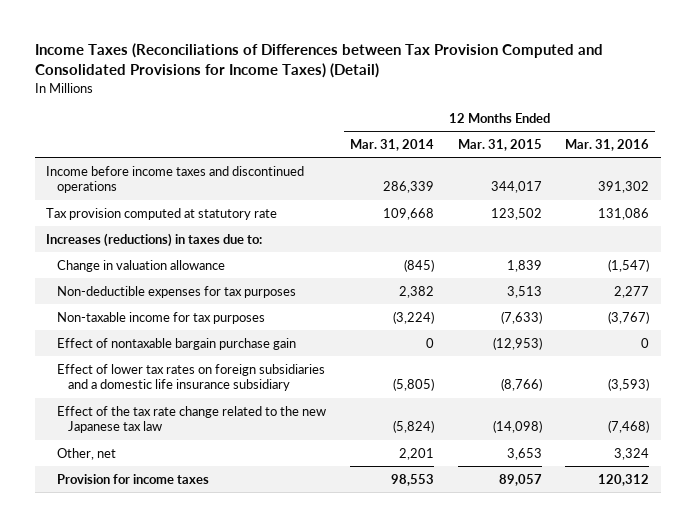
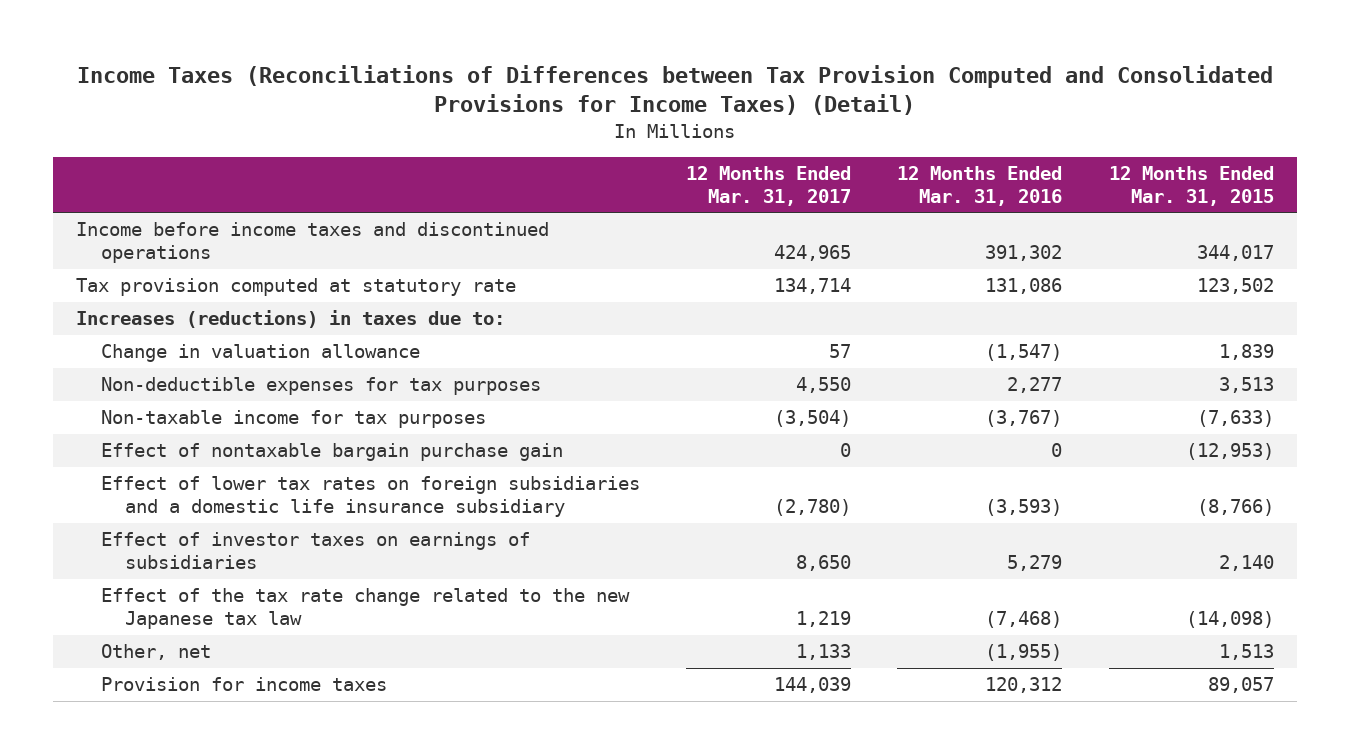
- | 12 Months Ended Mar. 31, 2014 | 12 Months Ended Mar. 31, 2015 | 12 Months Ended Mar. 31, 2016
+ | 12 Months Ended Mar. 31, 2017 | 12 Months Ended Mar. 31, 2016 | 12 Months Ended Mar. 31, 2015
+ Effect of investor taxes on earnings of subsidiaries | 8,650 | 5,279 | 2,140
- Other, net | 2,201 | 3,653 | 3,324
+ Other, net | 1,133 | (1,955) | 1,513

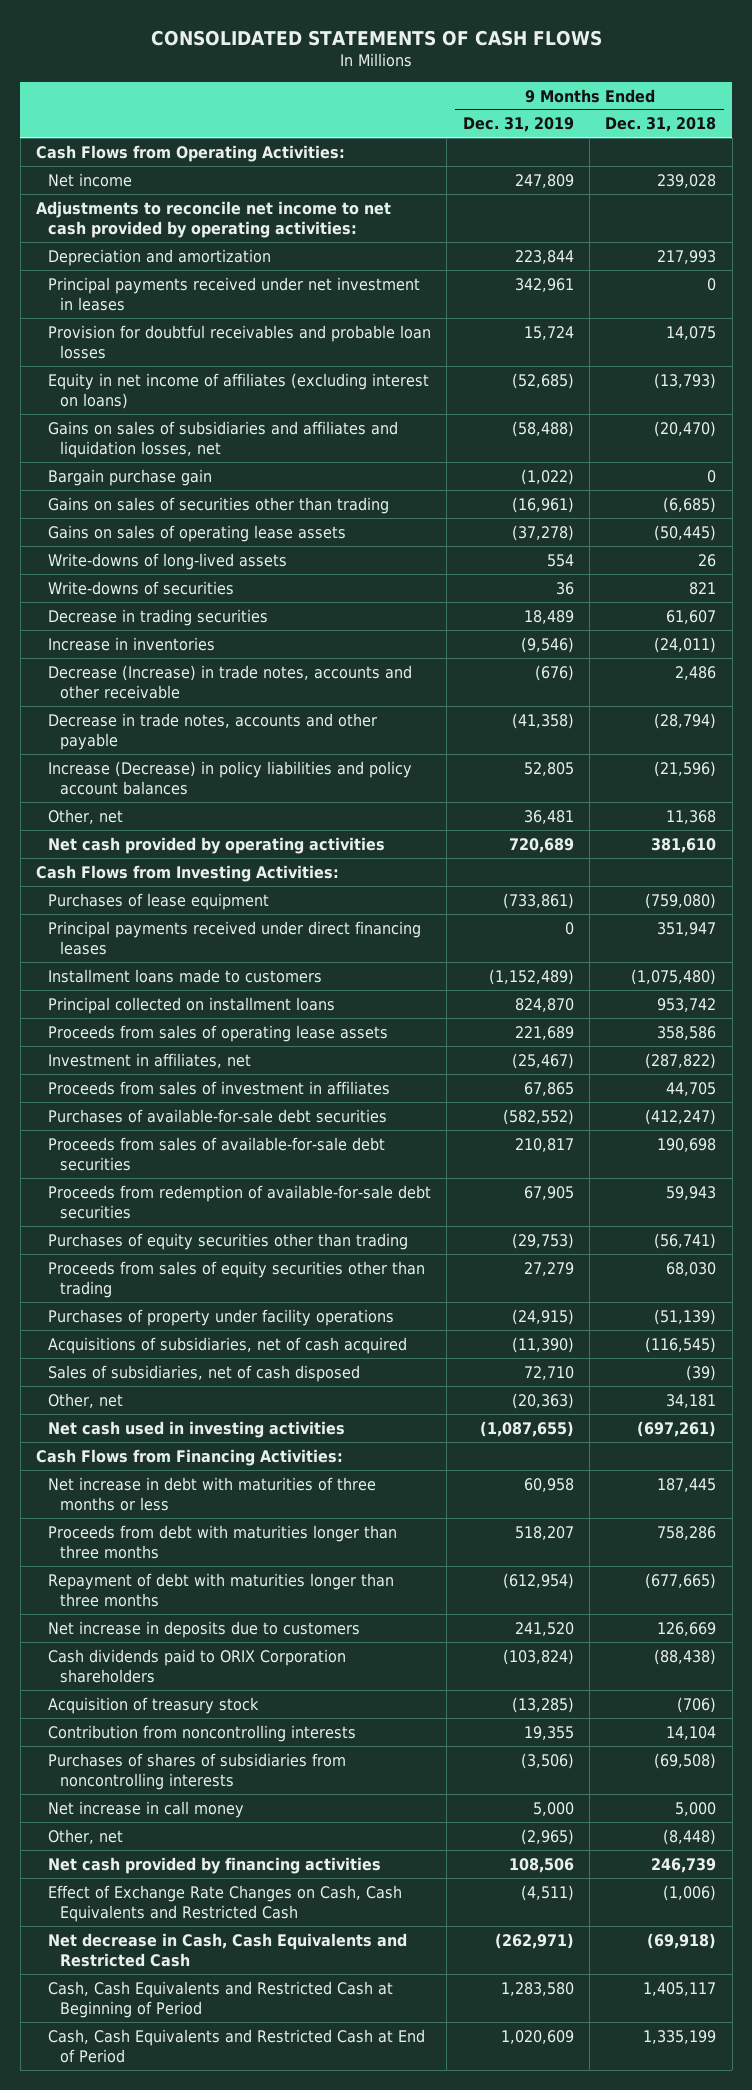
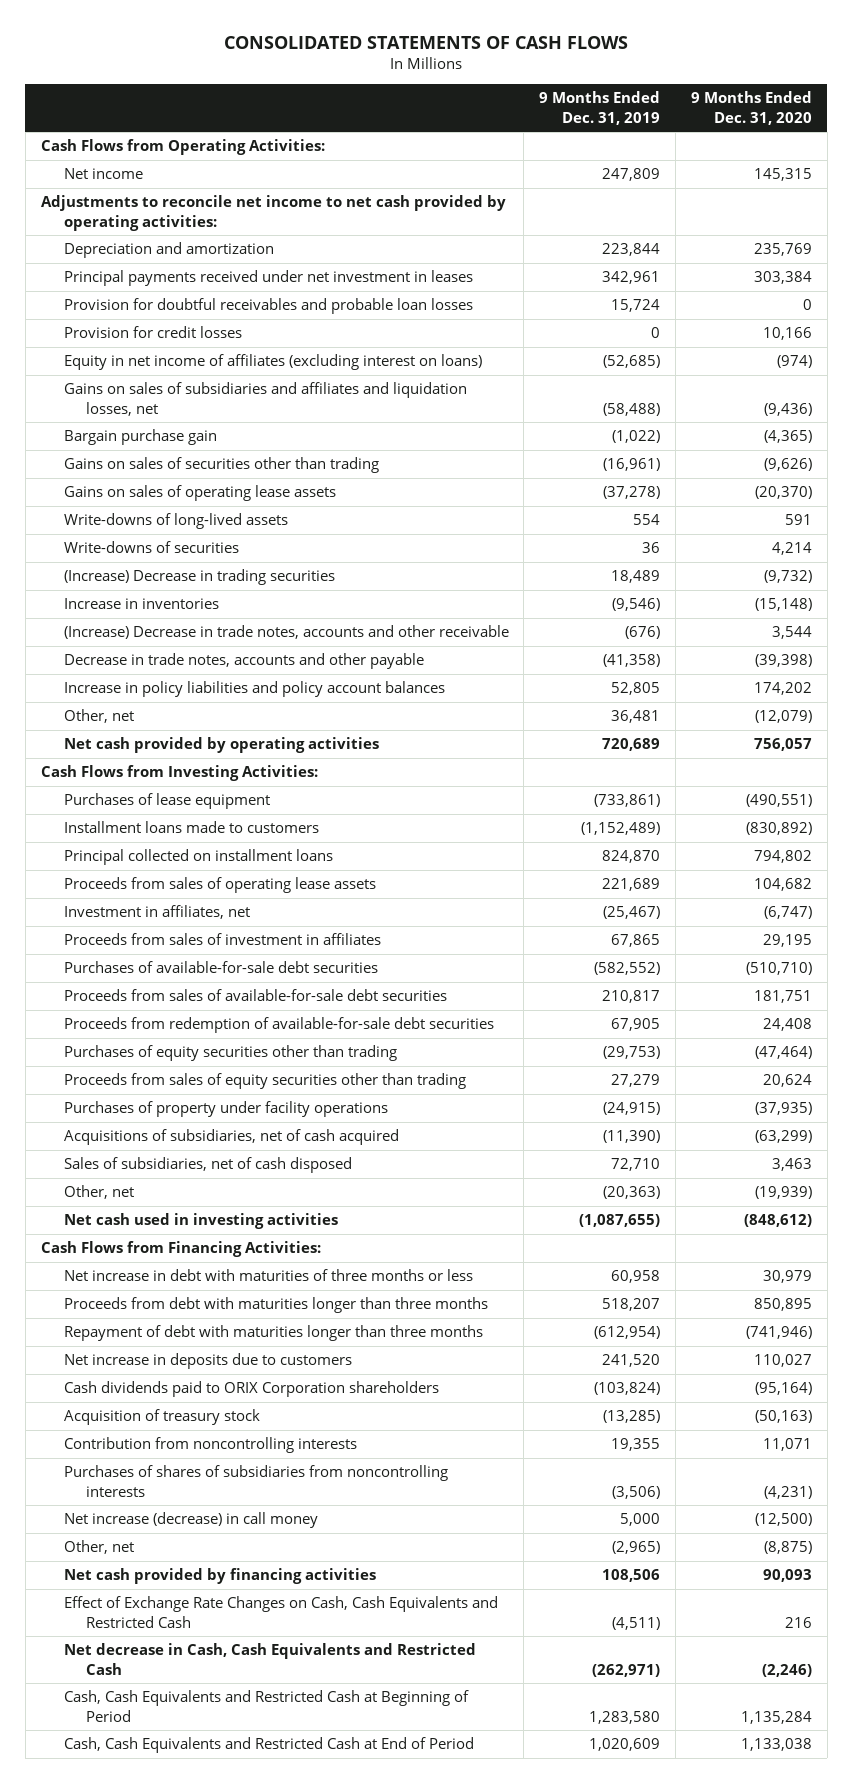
- | 9 Months Ended Dec. 31, 2019 | 9 Months Ended Dec. 31, 2018
+ | 9 Months Ended Dec. 31, 2019 | 9 Months Ended Dec. 31, 2020
+ Provision for credit losses | 0 | 10,166
- Decrease in trading securities | 18,489 | 61,607
+ (Increase) Decrease in trading securities | 18,489 | (9,732)
- Decrease (Increase) in trade notes, accounts and other receivable | (676) | 2,486
+ (Increase) Decrease in trade notes, accounts and other receivable | (676) | 3,544
- Increase (Decrease) in policy liabilities and policy account balances | 52,805 | (21,596)
+ Increase in policy liabilities and policy account balances | 52,805 | 174,202
- Principal payments received under direct financing leases | 0 | 351,947
- Net increase in call money | 5,000 | 5,000
+ Net increase (decrease) in call money | 5,000 | (12,500)

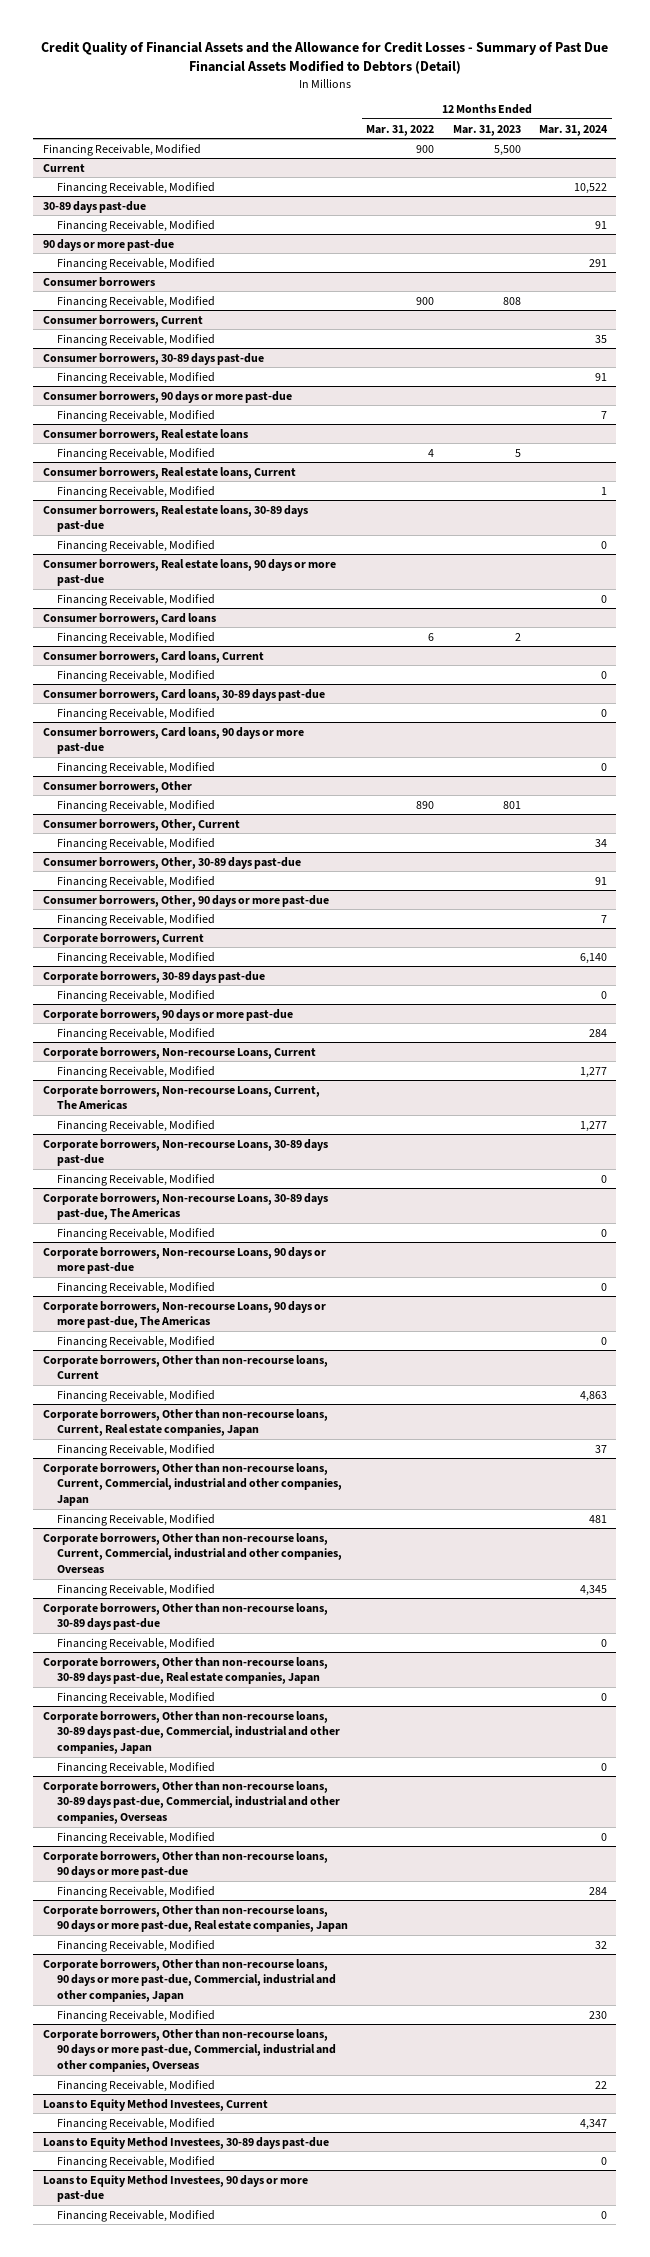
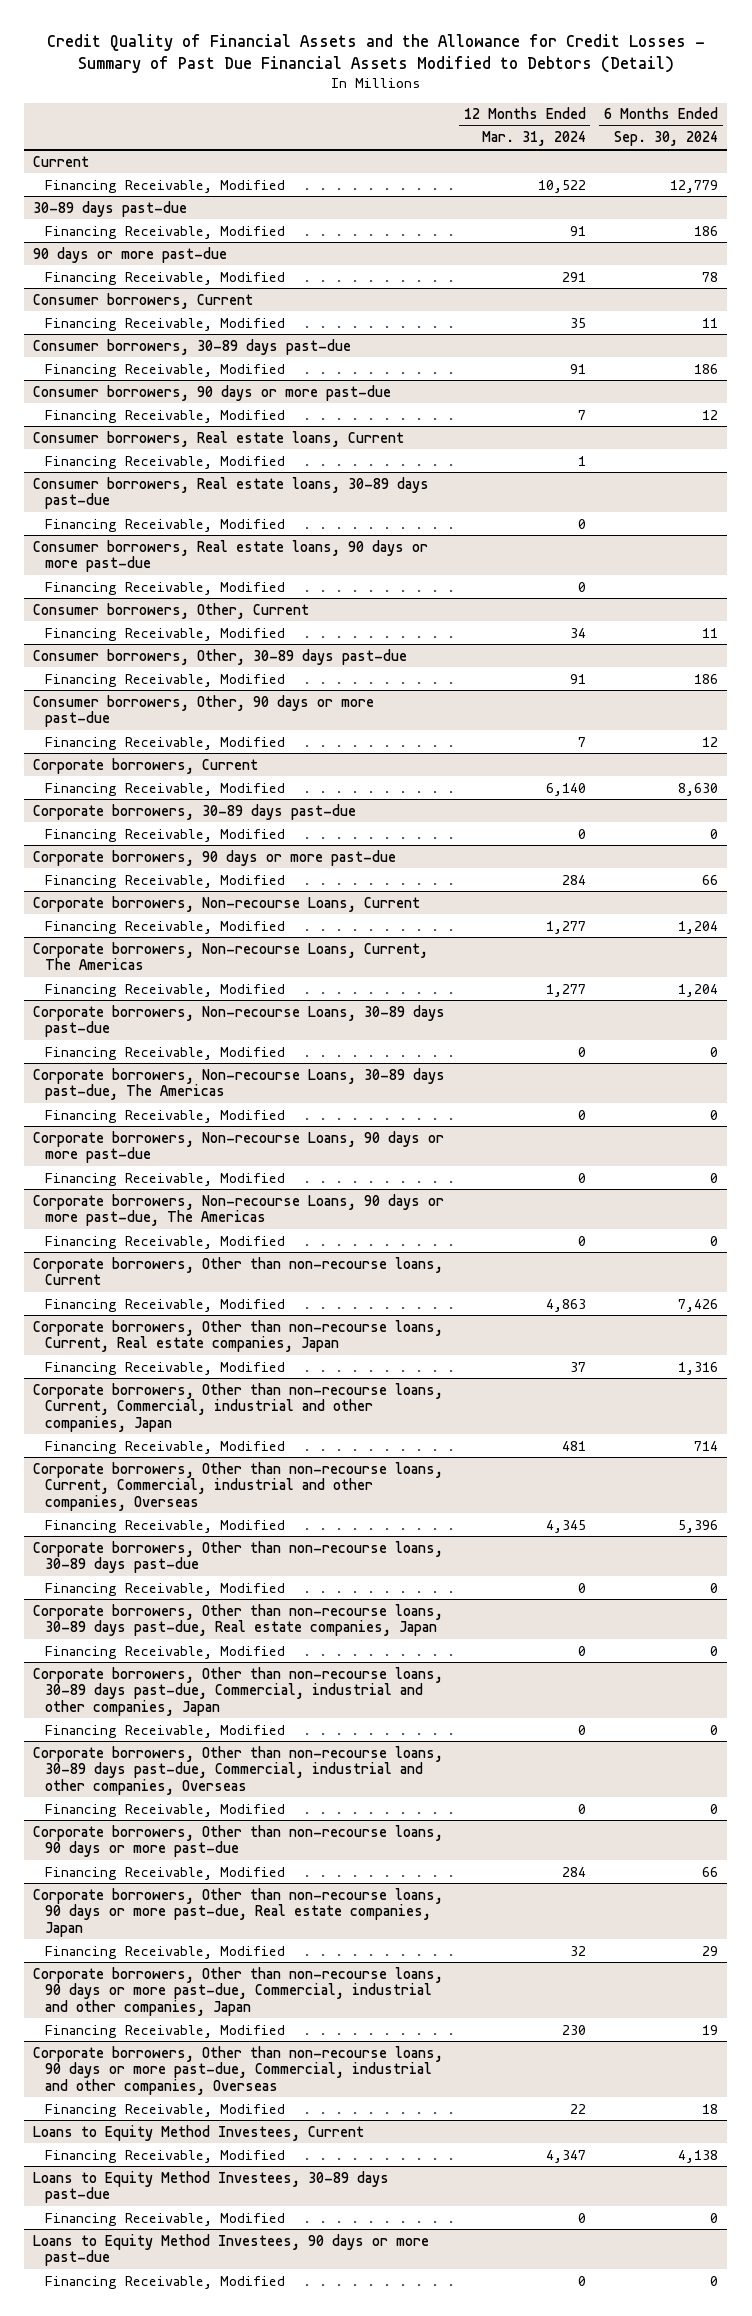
- | 12 Months Ended Mar. 31, 2022 | 12 Months Ended Mar. 31, 2023 | 12 Months Ended Mar. 31, 2024
+ | 12 Months Ended Mar. 31, 2024 | 6 Months Ended Sep. 30, 2024
- Financing Receivable, Modified | 900 | 5,500 |
- Consumer borrowers
- Financing Receivable, Modified | 900 | 808 |
- Consumer borrowers, Real estate loans
- Financing Receivable, Modified | 4 | 5 |
- Consumer borrowers, Card loans
- Financing Receivable, Modified | 6 | 2 |
- Consumer borrowers, Card loans, Current
- Financing Receivable, Modified | | | 0
- Consumer borrowers, Card loans, 30-89 days past-due
- Financing Receivable, Modified | | | 0
- Consumer borrowers, Card loans, 90 days or more past-due
- Financing Receivable, Modified | | | 0
- Consumer borrowers, Other
- Financing Receivable, Modified | 890 | 801 |

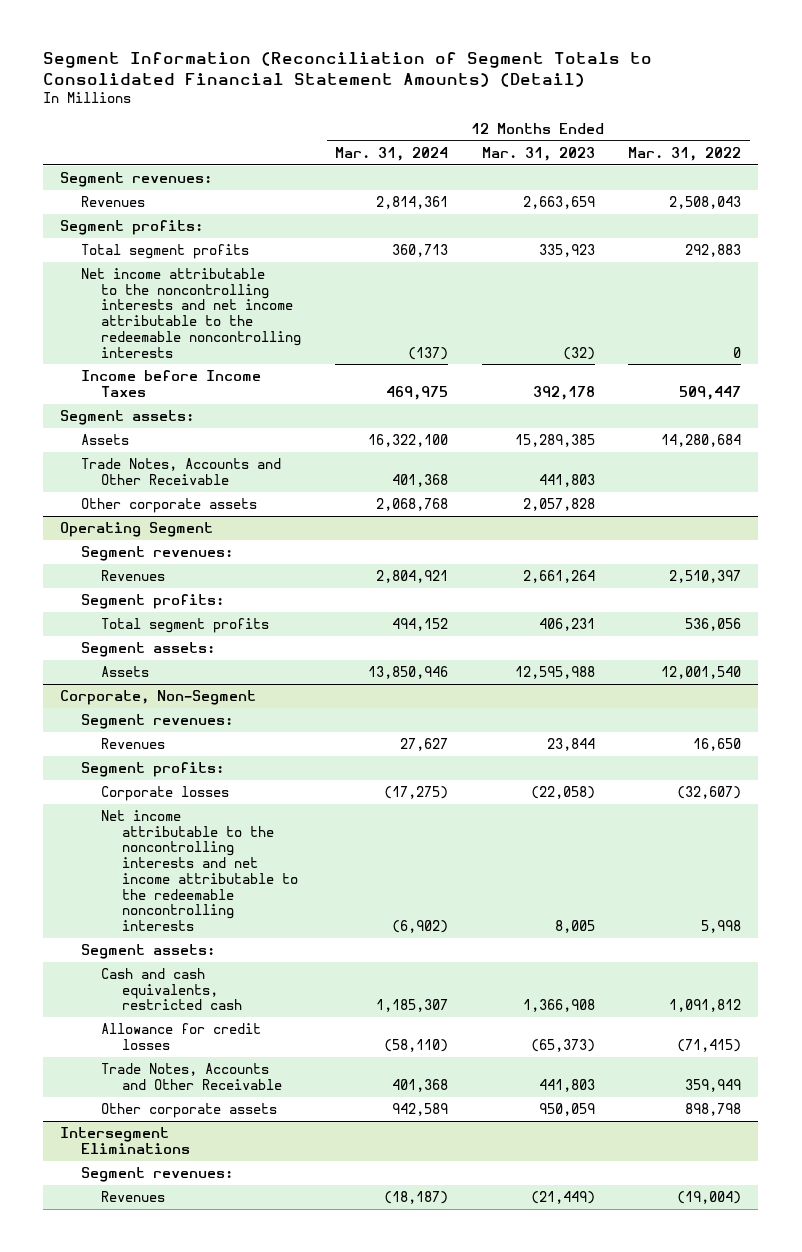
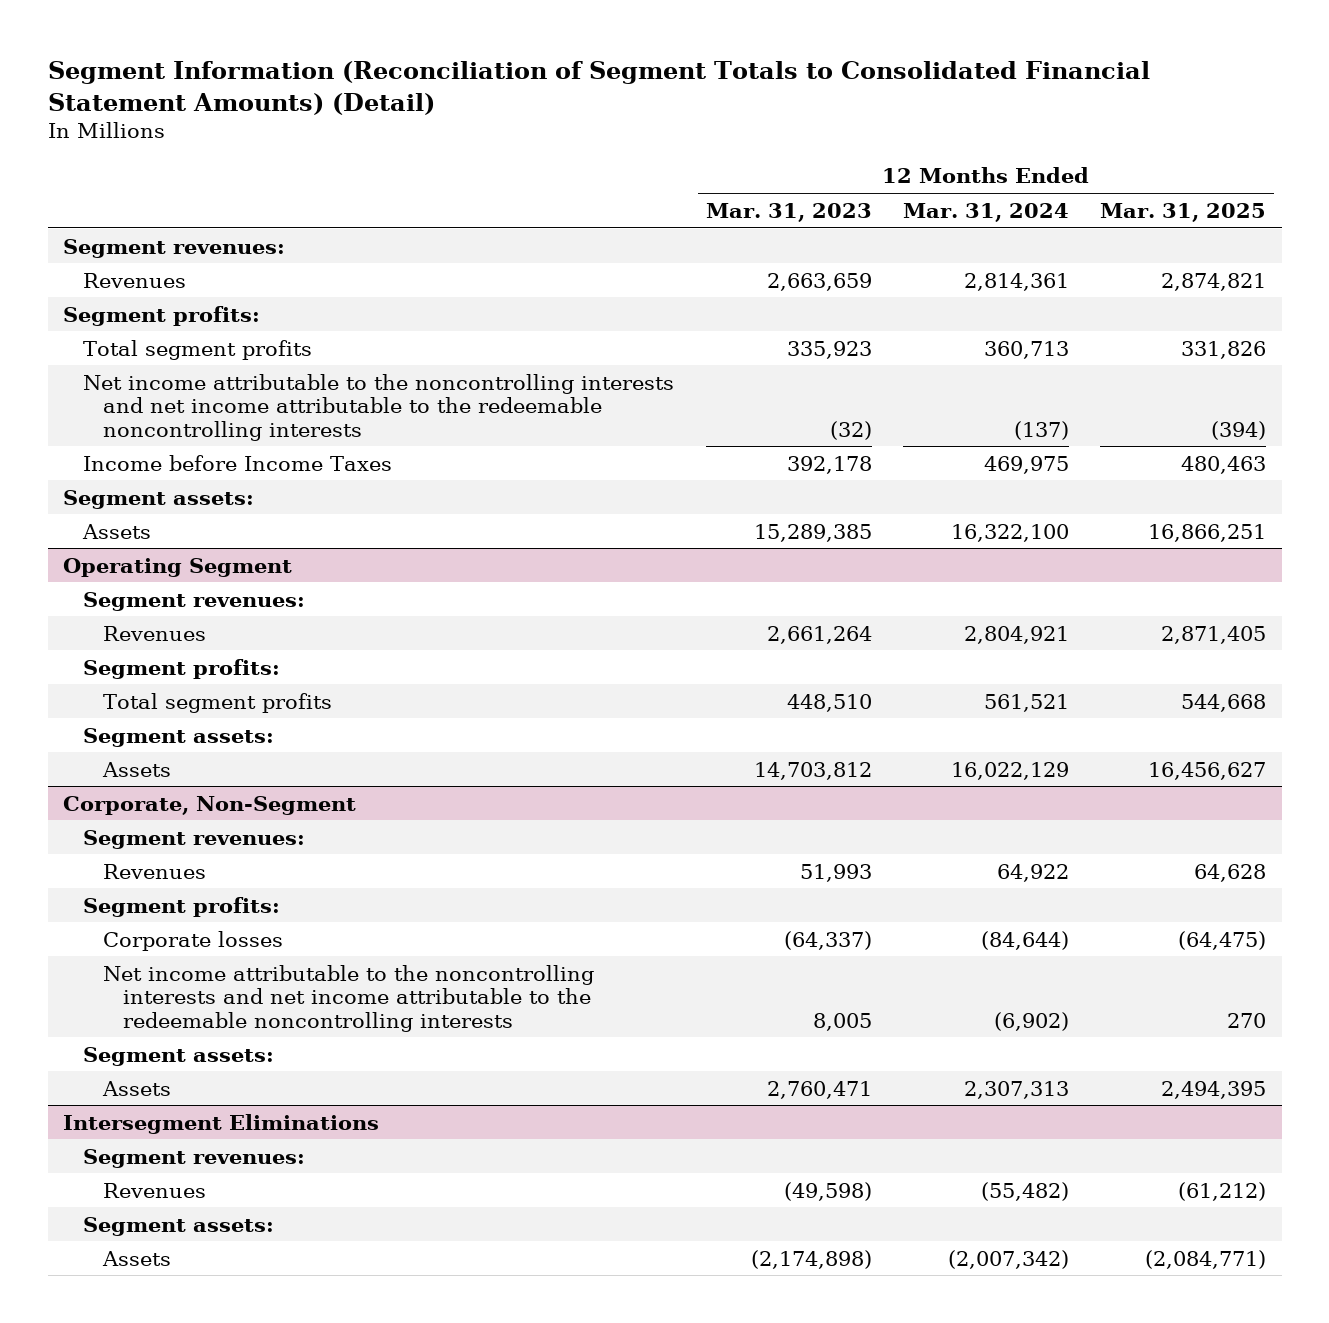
- | 12 Months Ended Mar. 31, 2024 | 12 Months Ended Mar. 31, 2023 | 12 Months Ended Mar. 31, 2022
+ | 12 Months Ended Mar. 31, 2023 | 12 Months Ended Mar. 31, 2024 | 12 Months Ended Mar. 31, 2025
- Trade Notes, Accounts and Other Receivable | 401,368 | 441,803 |
- Other corporate assets | 2,068,768 | 2,057,828 |
@ Operating Segment
- Total segment profits | 494,152 | 406,231 | 536,056
+ Total segment profits | 448,510 | 561,521 | 544,668
- Assets | 13,850,946 | 12,595,988 | 12,001,540
+ Assets | 14,703,812 | 16,022,129 | 16,456,627
@ Corporate, Non-Segment
- Revenues | 27,627 | 23,844 | 16,650
+ Revenues | 51,993 | 64,922 | 64,628
- Corporate losses | (17,275) | (22,058) | (32,607)
+ Corporate losses | (64,337) | (84,644) | (64,475)
- Cash and cash equivalents, restricted cash | 1,185,307 | 1,366,908 | 1,091,812
- Allowance for credit losses | (58,110) | (65,373) | (71,415)
- Trade Notes, Accounts and Other Receivable | 401,368 | 441,803 | 359,949
- Other corporate assets | 942,589 | 950,059 | 898,798
+ Assets | 2,760,471 | 2,307,313 | 2,494,395
@ Intersegment Eliminations
- Revenues | (18,187) | (21,449) | (19,004)
+ Revenues | (49,598) | (55,482) | (61,212)
+ Segment assets:
+ Assets | (2,174,898) | (2,007,342) | (2,084,771)

